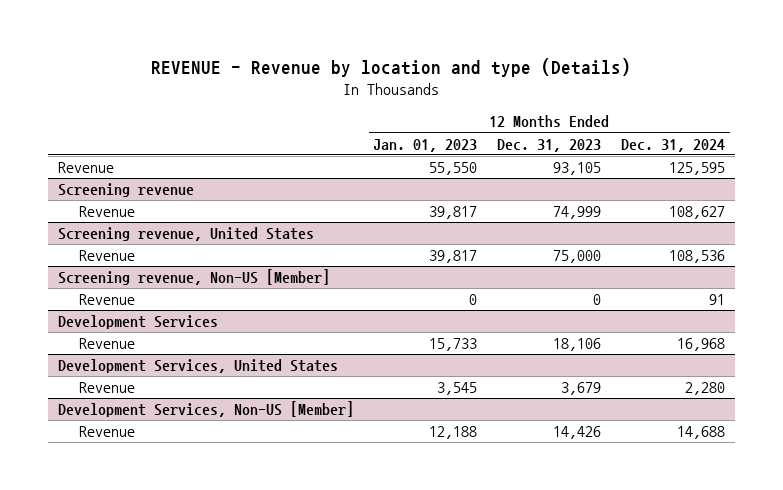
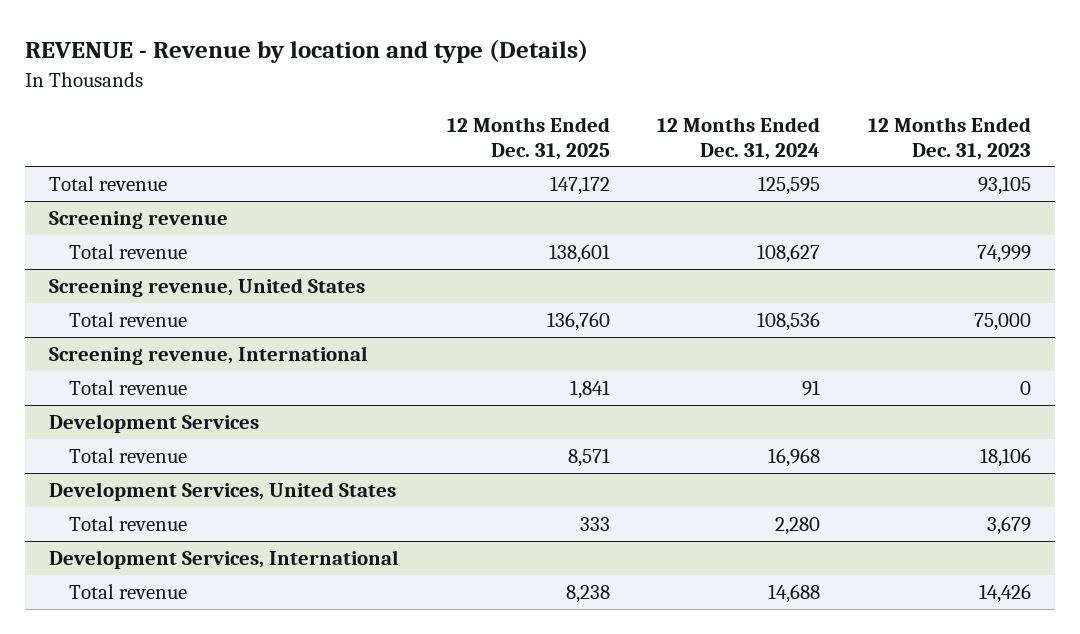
- | 12 Months Ended Jan. 01, 2023 | 12 Months Ended Dec. 31, 2023 | 12 Months Ended Dec. 31, 2024
+ | 12 Months Ended Dec. 31, 2025 | 12 Months Ended Dec. 31, 2024 | 12 Months Ended Dec. 31, 2023
- Revenue | 55,550 | 93,105 | 125,595
+ Total revenue | 147,172 | 125,595 | 93,105
@ Screening revenue
- Revenue | 39,817 | 74,999 | 108,627
+ Total revenue | 138,601 | 108,627 | 74,999
@ Screening revenue, United States
- Revenue | 39,817 | 75,000 | 108,536
- Screening revenue, Non-US [Member]
- Revenue | 0 | 0 | 91
@ Screening revenue, United States
+ Total revenue | 136,760 | 108,536 | 75,000
+ Screening revenue, International
+ Total revenue | 1,841 | 91 | 0
@ Development Services
- Revenue | 15,733 | 18,106 | 16,968
+ Total revenue | 8,571 | 16,968 | 18,106
@ Development Services, United States
- Revenue | 3,545 | 3,679 | 2,280
- Development Services, Non-US [Member]
- Revenue | 12,188 | 14,426 | 14,688
@ Development Services, United States
+ Total revenue | 333 | 2,280 | 3,679
+ Development Services, International
+ Total revenue | 8,238 | 14,688 | 14,426

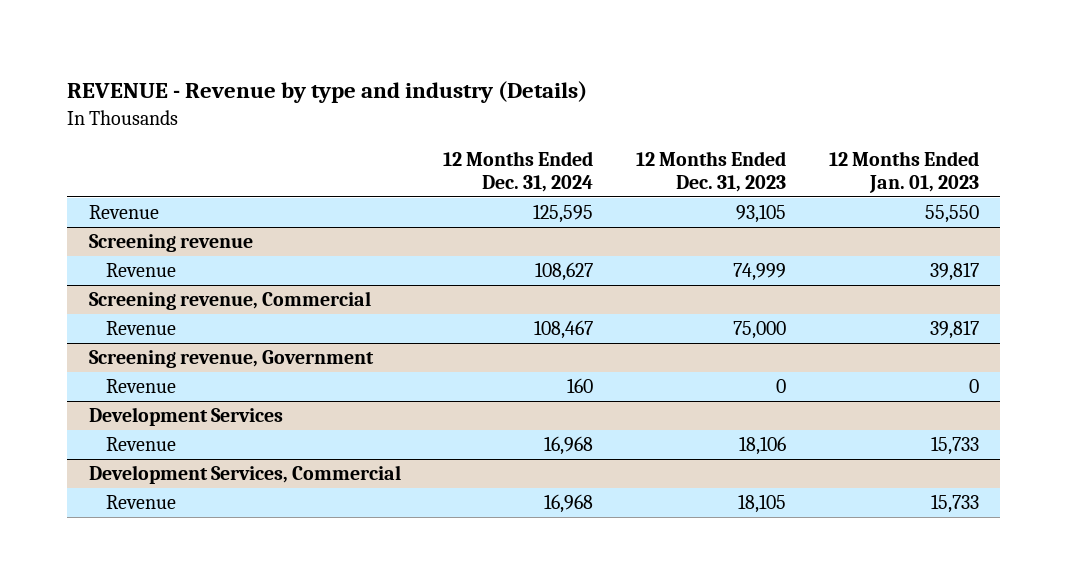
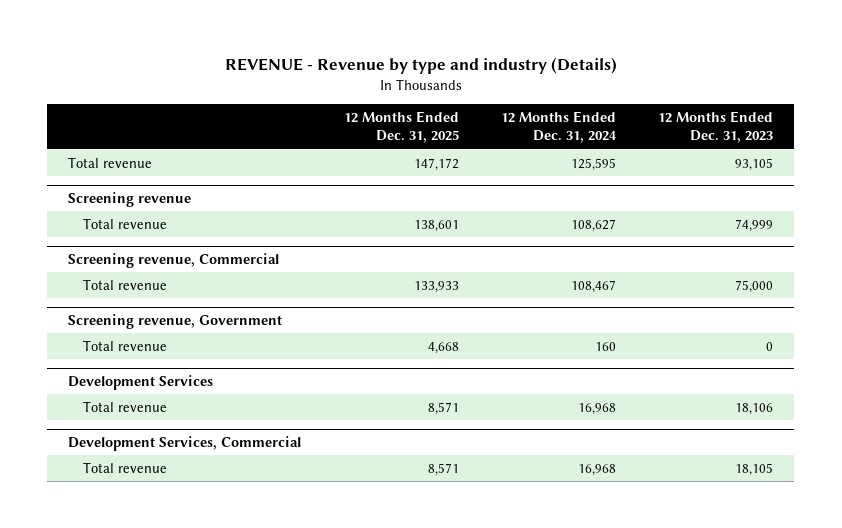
- | 12 Months Ended Dec. 31, 2024 | 12 Months Ended Dec. 31, 2023 | 12 Months Ended Jan. 01, 2023
+ | 12 Months Ended Dec. 31, 2025 | 12 Months Ended Dec. 31, 2024 | 12 Months Ended Dec. 31, 2023
- Revenue | 125,595 | 93,105 | 55,550
+ Total revenue | 147,172 | 125,595 | 93,105
@ Screening revenue
- Revenue | 108,627 | 74,999 | 39,817
+ Total revenue | 138,601 | 108,627 | 74,999
@ Screening revenue, Commercial
- Revenue | 108,467 | 75,000 | 39,817
+ Total revenue | 133,933 | 108,467 | 75,000
@ Screening revenue, Government
- Revenue | 160 | 0 | 0
+ Total revenue | 4,668 | 160 | 0
@ Development Services
- Revenue | 16,968 | 18,106 | 15,733
+ Total revenue | 8,571 | 16,968 | 18,106
@ Development Services, Commercial
- Revenue | 16,968 | 18,105 | 15,733
+ Total revenue | 8,571 | 16,968 | 18,105

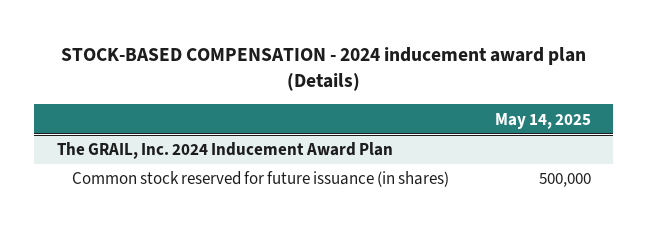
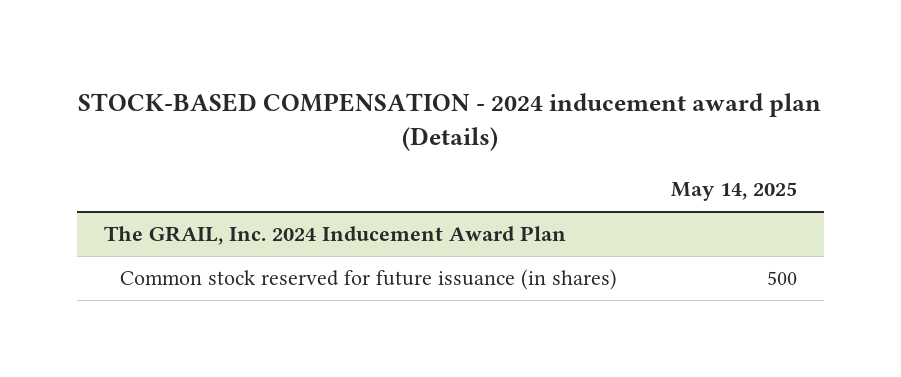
@ The GRAIL, Inc. 2024 Inducement Award Plan
- Common stock reserved for future issuance (in shares) | 500,000
+ Common stock reserved for future issuance (in shares) | 500

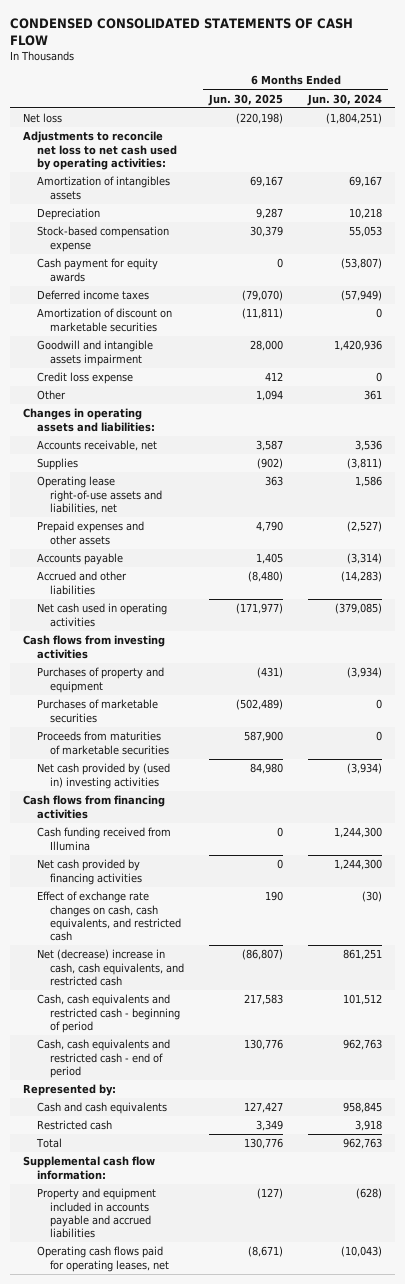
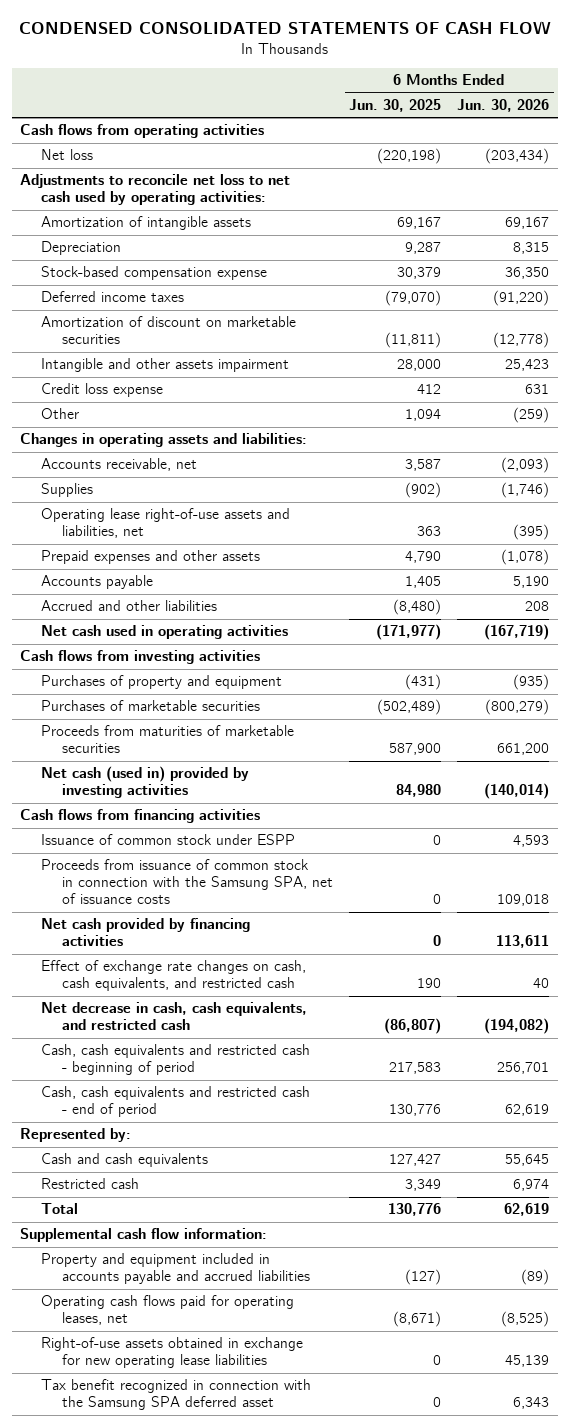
- | 6 Months Ended Jun. 30, 2025 | 6 Months Ended Jun. 30, 2024
+ | 6 Months Ended Jun. 30, 2025 | 6 Months Ended Jun. 30, 2026
+ Cash flows from operating activities
- Amortization of intangibles assets | 69,167 | 69,167
+ Amortization of intangible assets | 69,167 | 69,167
- Cash payment for equity awards | 0 | (53,807)
- Goodwill and intangible assets impairment | 28,000 | 1,420,936
+ Intangible and other assets impairment | 28,000 | 25,423
- Net cash provided by (used in) investing activities | 84,980 | (3,934)
+ Net cash (used in) provided by investing activities | 84,980 | (140,014)
- Cash funding received from Illumina | 0 | 1,244,300
+ Issuance of common stock under ESPP | 0 | 4,593
+ Proceeds from issuance of common stock in connection with the Samsung SPA, net of issuance costs | 0 | 109,018
- Net (decrease) increase in cash, cash equivalents, and restricted cash | (86,807) | 861,251
+ Net decrease in cash, cash equivalents, and restricted cash | (86,807) | (194,082)
+ Right-of-use assets obtained in exchange for new operating lease liabilities | 0 | 45,139
+ Tax benefit recognized in connection with the Samsung SPA deferred asset | 0 | 6,343

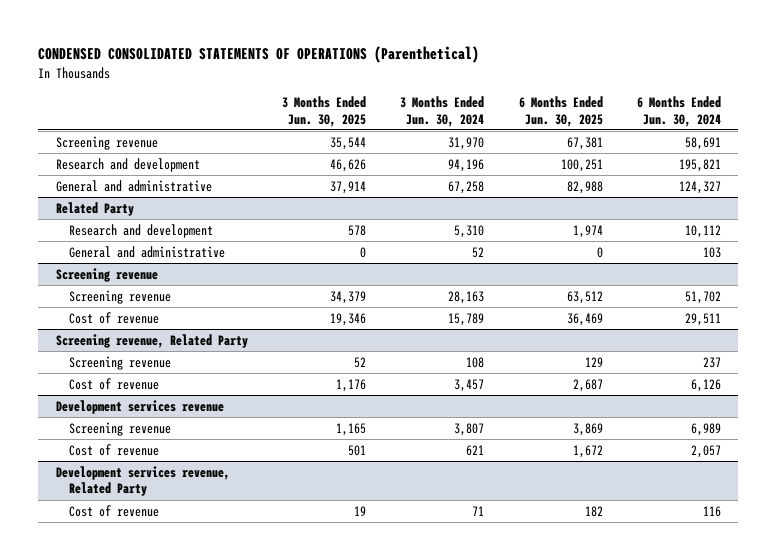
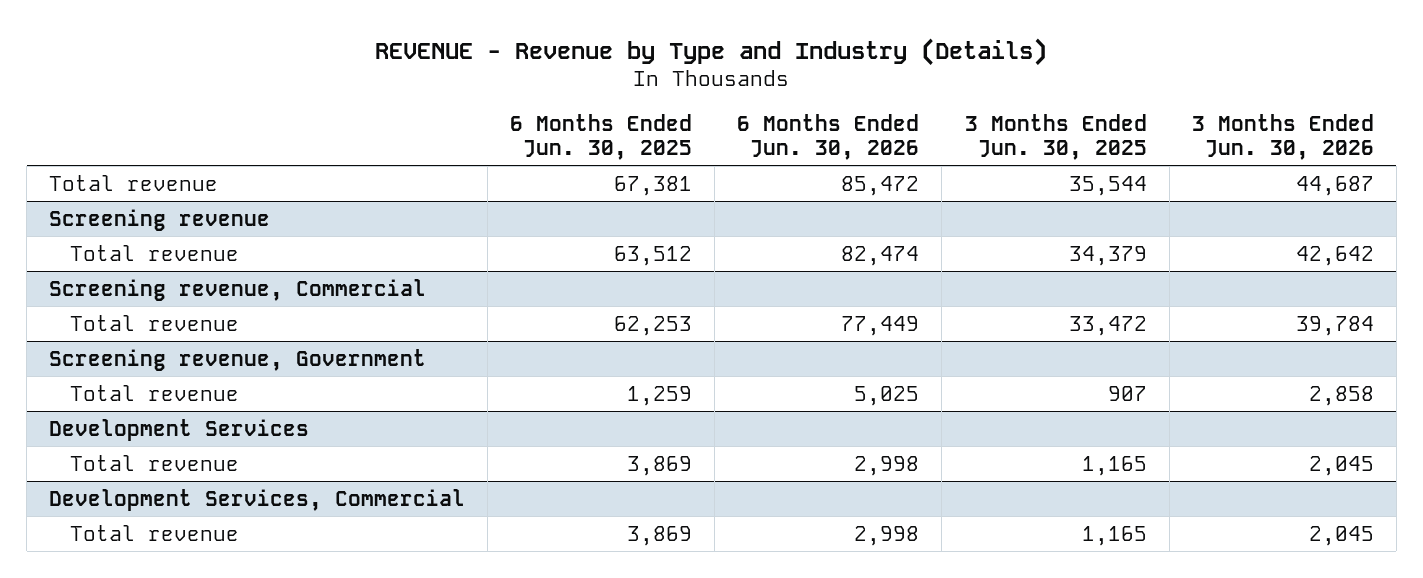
- CONDENSED CONSOLIDATED STATEMENTS OF OPERATIONS (Parenthetical)
+ REVENUE - Revenue by Type and Industry (Details)
- | 3 Months Ended Jun. 30, 2025 | 3 Months Ended Jun. 30, 2024 | 6 Months Ended Jun. 30, 2025 | 6 Months Ended Jun. 30, 2024
+ | 6 Months Ended Jun. 30, 2025 | 6 Months Ended Jun. 30, 2026 | 3 Months Ended Jun. 30, 2025 | 3 Months Ended Jun. 30, 2026
- Screening revenue | 35,544 | 31,970 | 67,381 | 58,691
- Research and development | 46,626 | 94,196 | 100,251 | 195,821
- General and administrative | 37,914 | 67,258 | 82,988 | 124,327
- Related Party
- Research and development | 578 | 5,310 | 1,974 | 10,112
- General and administrative | 0 | 52 | 0 | 103
+ Total revenue | 67,381 | 85,472 | 35,544 | 44,687
@ Screening revenue
- Screening revenue | 34,379 | 28,163 | 63,512 | 51,702
- Cost of revenue | 19,346 | 15,789 | 36,469 | 29,511
- Screening revenue, Related Party
- Screening revenue | 52 | 108 | 129 | 237
- Cost of revenue | 1,176 | 3,457 | 2,687 | 6,126
- Development services revenue
- Screening revenue | 1,165 | 3,807 | 3,869 | 6,989
- Cost of revenue | 501 | 621 | 1,672 | 2,057
- Development services revenue, Related Party
- Cost of revenue | 19 | 71 | 182 | 116
@ Screening revenue
+ Total revenue | 63,512 | 82,474 | 34,379 | 42,642
+ Screening revenue, Commercial
+ Total revenue | 62,253 | 77,449 | 33,472 | 39,784
+ Screening revenue, Government
+ Total revenue | 1,259 | 5,025 | 907 | 2,858
+ Development Services
+ Total revenue | 3,869 | 2,998 | 1,165 | 2,045
+ Development Services, Commercial
+ Total revenue | 3,869 | 2,998 | 1,165 | 2,045

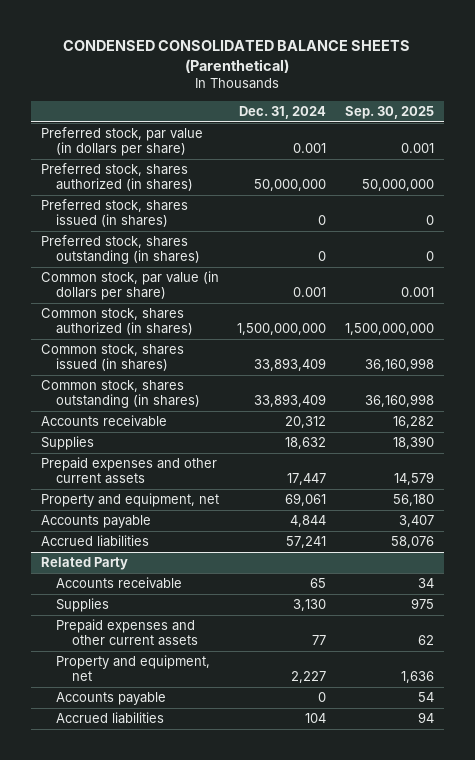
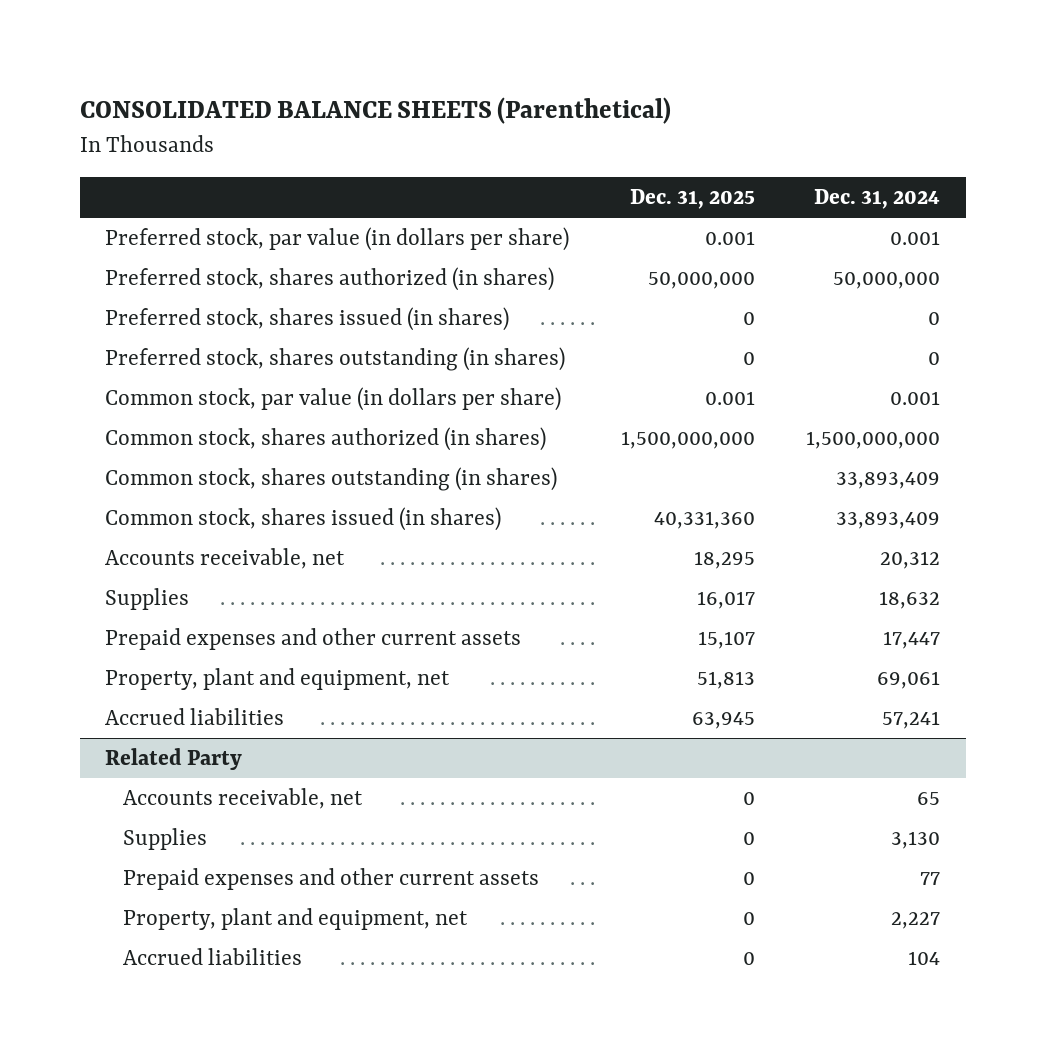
- CONDENSED CONSOLIDATED BALANCE SHEETS (Parenthetical)
+ CONSOLIDATED BALANCE SHEETS (Parenthetical)
- | Dec. 31, 2024 | Sep. 30, 2025
+ | Dec. 31, 2025 | Dec. 31, 2024
- Accounts receivable | 20,312 | 16,282
moved down: Common stock, shares issued (in shares) | 40,331,360 | 33,893,409
+ Accounts receivable, net | 18,295 | 20,312
- Property and equipment, net | 69,061 | 56,180
- Accounts payable | 4,844 | 3,407
+ Property, plant and equipment, net | 51,813 | 69,061
@ Related Party
- Accounts receivable | 65 | 34
+ Accounts receivable, net | 0 | 65
- Property and equipment, net | 2,227 | 1,636
- Accounts payable | 0 | 54
+ Property, plant and equipment, net | 0 | 2,227

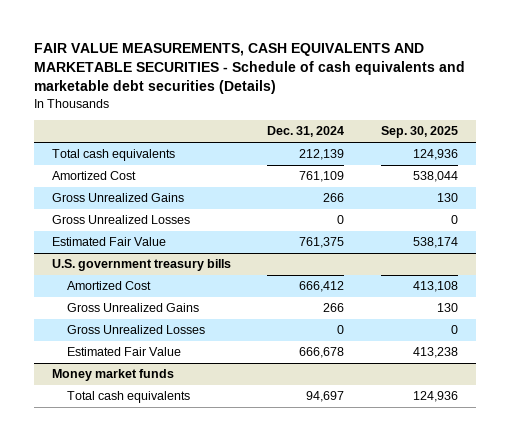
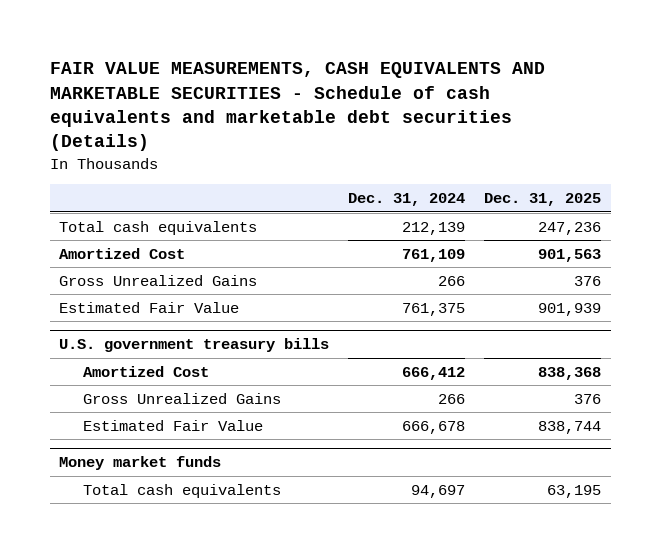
- | Dec. 31, 2024 | Sep. 30, 2025
+ | Dec. 31, 2024 | Dec. 31, 2025
- Gross Unrealized Losses | 0 | 0
@ U.S. government treasury bills
- Gross Unrealized Losses | 0 | 0

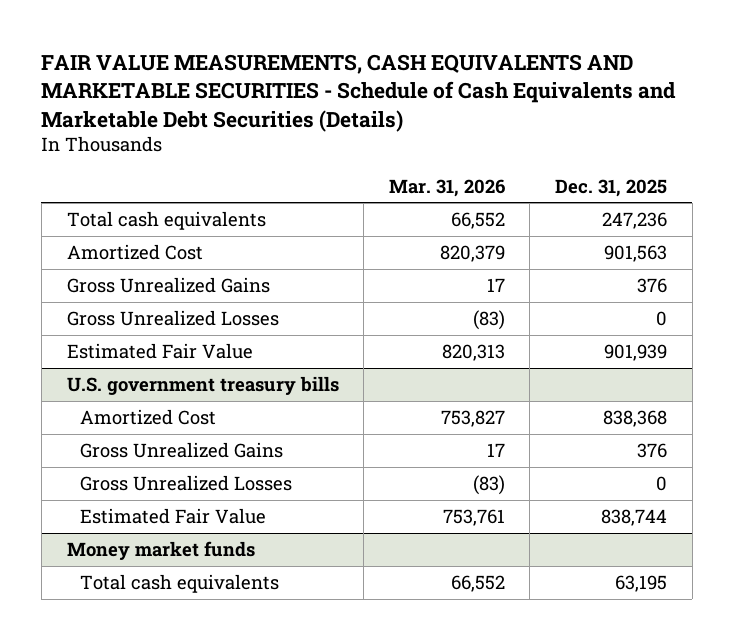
- FAIR VALUE MEASUREMENTS, CASH EQUIVALENTS AND MARKETABLE SECURITIES - Schedule of cash equivalents and marketable debt securities (Details)
+ FAIR VALUE MEASUREMENTS, CASH EQUIVALENTS AND MARKETABLE SECURITIES - Schedule of Cash Equivalents and Marketable Debt Securities (Details)
- | Dec. 31, 2024 | Dec. 31, 2025
+ | Mar. 31, 2026 | Dec. 31, 2025
+ Gross Unrealized Losses | (83) | 0
@ U.S. government treasury bills
+ Gross Unrealized Losses | (83) | 0

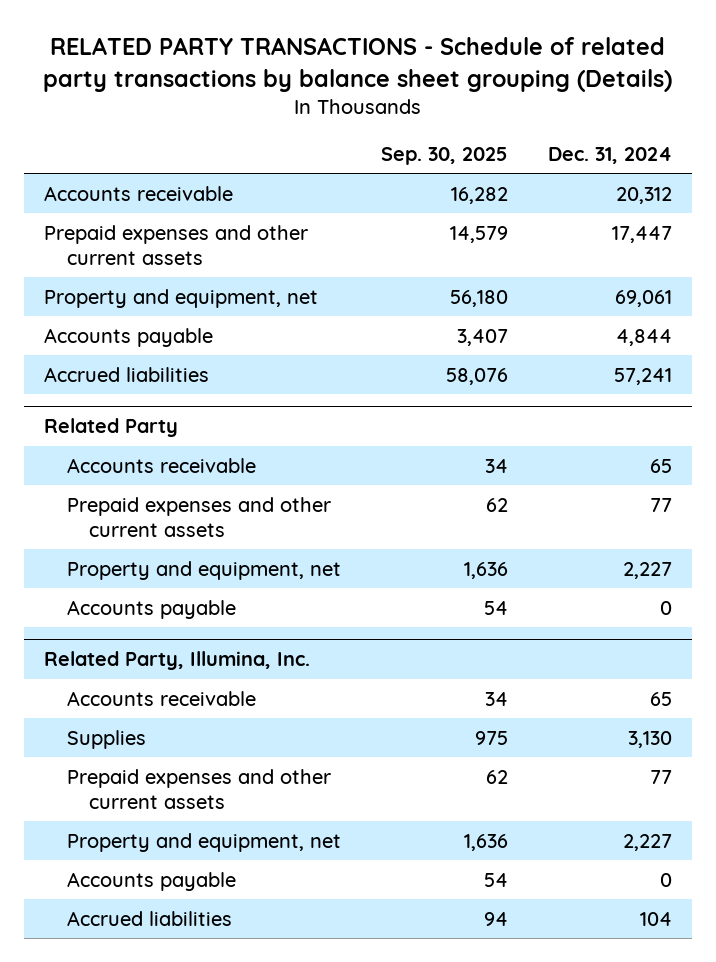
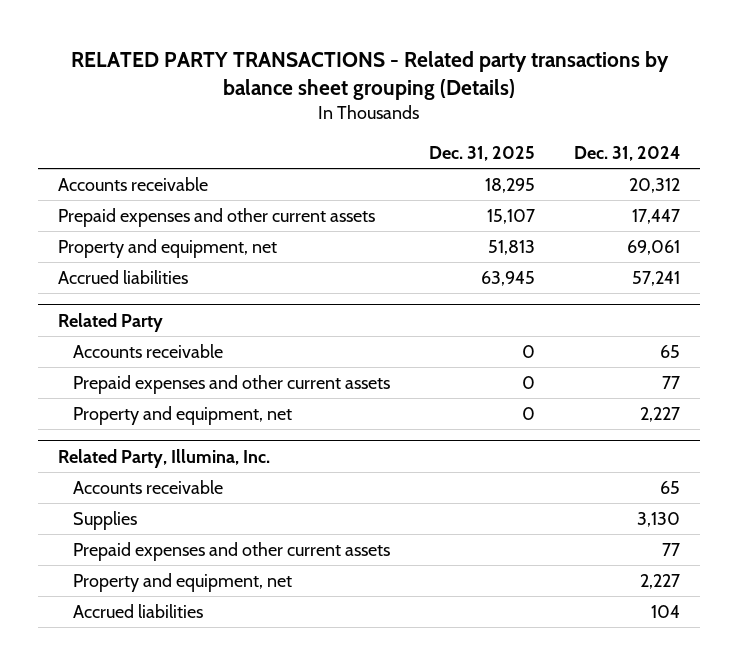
- RELATED PARTY TRANSACTIONS - Schedule of related party transactions by balance sheet grouping (Details)
+ RELATED PARTY TRANSACTIONS - Related party transactions by balance sheet grouping (Details)
- | Sep. 30, 2025 | Dec. 31, 2024
+ | Dec. 31, 2025 | Dec. 31, 2024
- Accounts payable | 3,407 | 4,844
@ Related Party
- Accounts payable | 54 | 0
@ Related Party, Illumina, Inc.
- Accounts payable | 54 | 0

